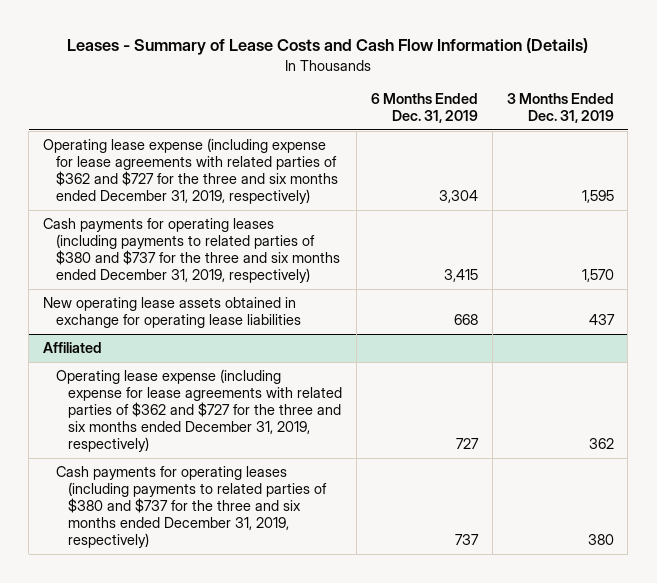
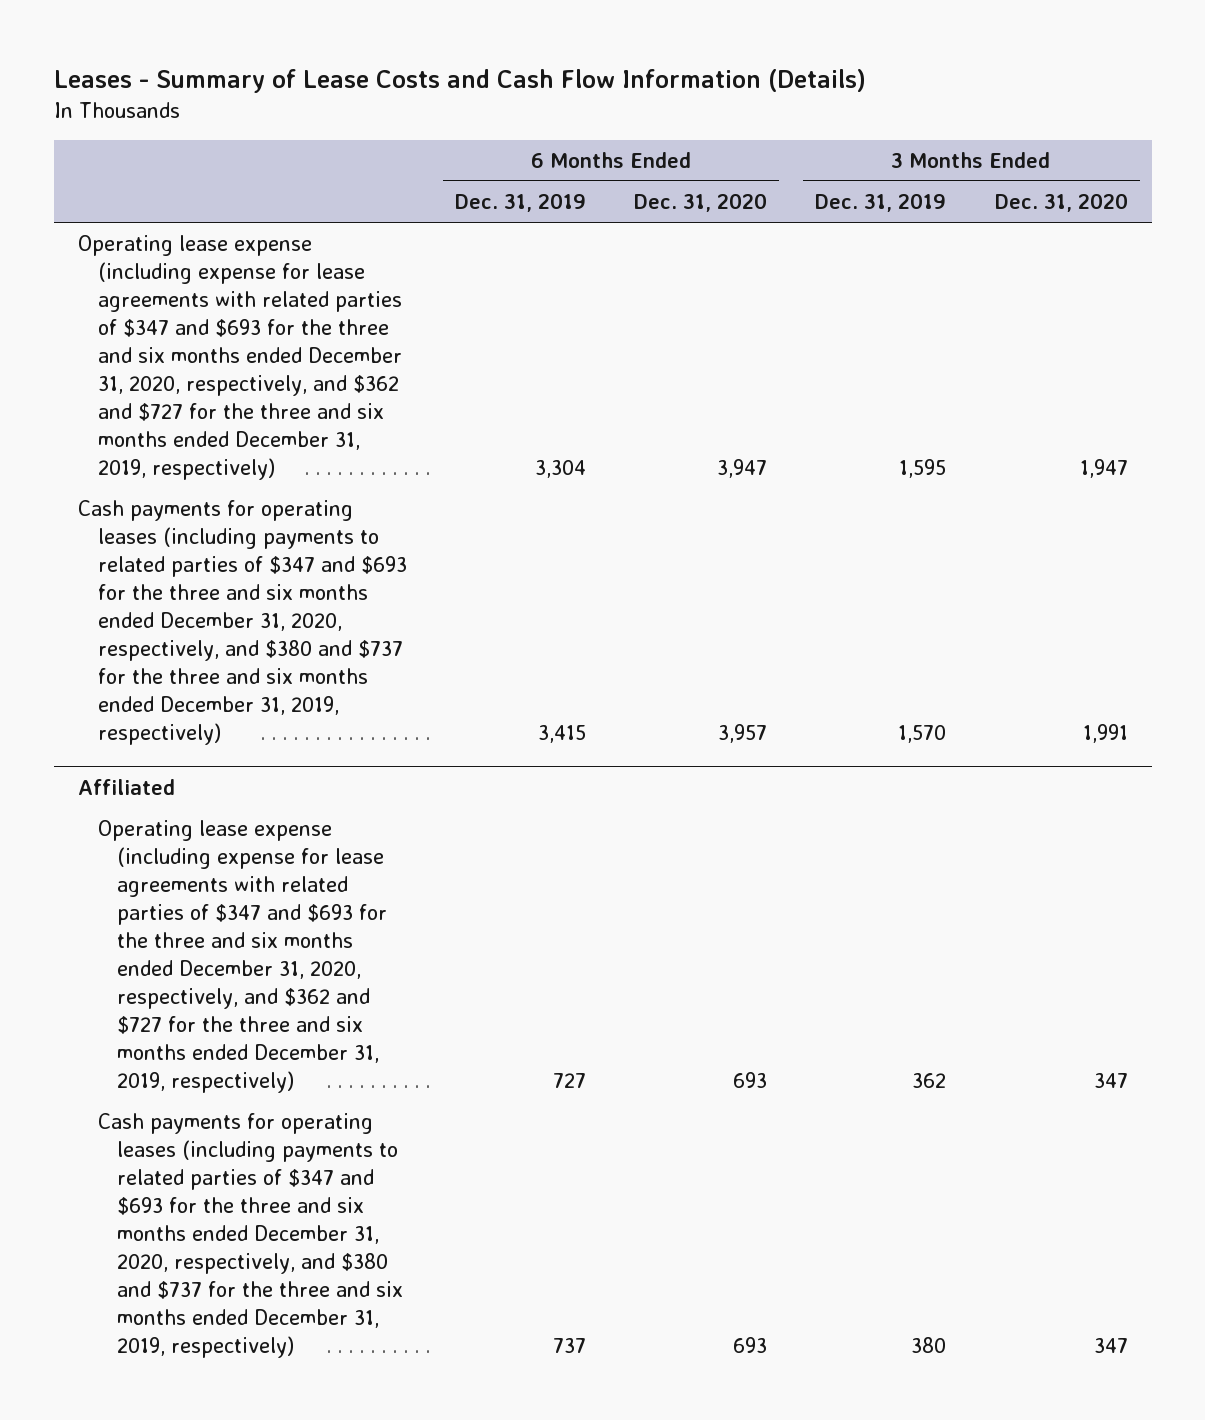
- | 6 Months Ended Dec. 31, 2019 | 3 Months Ended Dec. 31, 2019
+ | 6 Months Ended Dec. 31, 2019 | 6 Months Ended Dec. 31, 2020 | 3 Months Ended Dec. 31, 2019 | 3 Months Ended Dec. 31, 2020
- Operating lease expense (including expense for lease agreements with related parties of $362 and $727 for the three and six months ended December 31, 2019, respectively) | 3,304 | 1,595
- Cash payments for operating leases (including payments to related parties of $380 and $737 for the three and six months ended December 31, 2019, respectively) | 3,415 | 1,570
- New operating lease assets obtained in exchange for operating lease liabilities | 668 | 437
+ Operating lease expense (including expense for lease agreements with related parties of $347 and $693 for the three and six months ended December 31, 2020, respectively, and $362 and $727 for the three and six months ended December 31, 2019, respectively) | 3,304 | 3,947 | 1,595 | 1,947
+ Cash payments for operating leases (including payments to related parties of $347 and $693 for the three and six months ended December 31, 2020, respectively, and $380 and $737 for the three and six months ended December 31, 2019, respectively) | 3,415 | 3,957 | 1,570 | 1,991
@ Affiliated
- Operating lease expense (including expense for lease agreements with related parties of $362 and $727 for the three and six months ended December 31, 2019, respectively) | 727 | 362
- Cash payments for operating leases (including payments to related parties of $380 and $737 for the three and six months ended December 31, 2019, respectively) | 737 | 380
+ Operating lease expense (including expense for lease agreements with related parties of $347 and $693 for the three and six months ended December 31, 2020, respectively, and $362 and $727 for the three and six months ended December 31, 2019, respectively) | 727 | 693 | 362 | 347
+ Cash payments for operating leases (including payments to related parties of $347 and $693 for the three and six months ended December 31, 2020, respectively, and $380 and $737 for the three and six months ended December 31, 2019, respectively) | 737 | 693 | 380 | 347

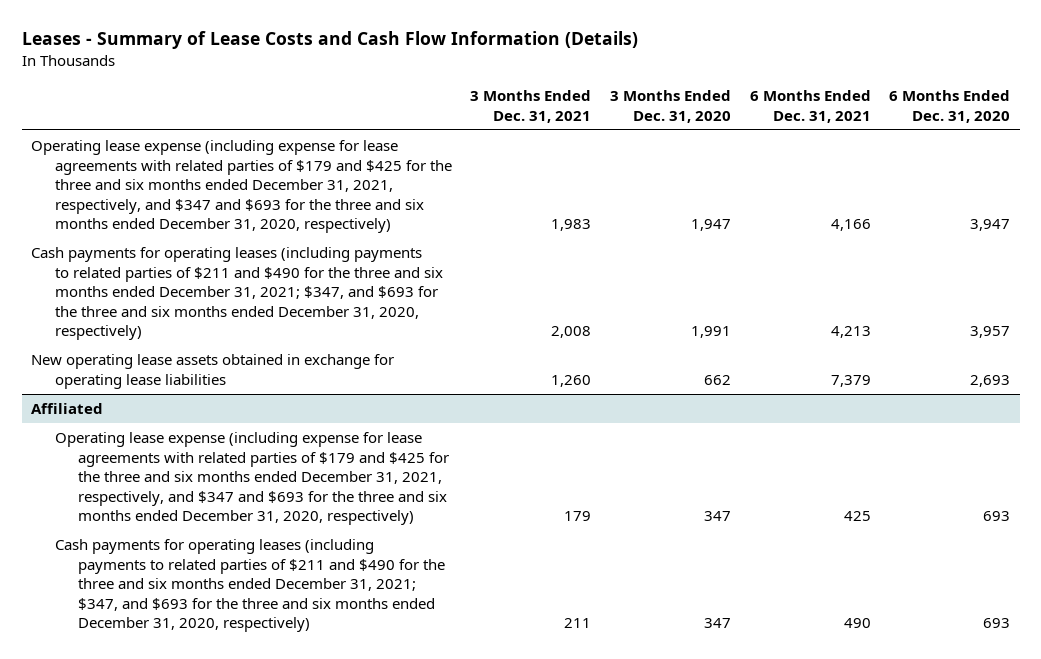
- | 6 Months Ended Dec. 31, 2019 | 6 Months Ended Dec. 31, 2020 | 3 Months Ended Dec. 31, 2019 | 3 Months Ended Dec. 31, 2020
+ | 3 Months Ended Dec. 31, 2021 | 3 Months Ended Dec. 31, 2020 | 6 Months Ended Dec. 31, 2021 | 6 Months Ended Dec. 31, 2020
- Operating lease expense (including expense for lease agreements with related parties of $347 and $693 for the three and six months ended December 31, 2020, respectively, and $362 and $727 for the three and six months ended December 31, 2019, respectively) | 3,304 | 3,947 | 1,595 | 1,947
- Cash payments for operating leases (including payments to related parties of $347 and $693 for the three and six months ended December 31, 2020, respectively, and $380 and $737 for the three and six months ended December 31, 2019, respectively) | 3,415 | 3,957 | 1,570 | 1,991
+ Operating lease expense (including expense for lease agreements with related parties of $179 and $425 for the three and six months ended December 31, 2021, respectively, and $347 and $693 for the three and six months ended December 31, 2020, respectively) | 1,983 | 1,947 | 4,166 | 3,947
+ Cash payments for operating leases (including payments to related parties of $211 and $490 for the three and six months ended December 31, 2021; $347, and $693 for the three and six months ended December 31, 2020, respectively) | 2,008 | 1,991 | 4,213 | 3,957
+ New operating lease assets obtained in exchange for operating lease liabilities | 1,260 | 662 | 7,379 | 2,693
@ Affiliated
- Operating lease expense (including expense for lease agreements with related parties of $347 and $693 for the three and six months ended December 31, 2020, respectively, and $362 and $727 for the three and six months ended December 31, 2019, respectively) | 727 | 693 | 362 | 347
- Cash payments for operating leases (including payments to related parties of $347 and $693 for the three and six months ended December 31, 2020, respectively, and $380 and $737 for the three and six months ended December 31, 2019, respectively) | 737 | 693 | 380 | 347
+ Operating lease expense (including expense for lease agreements with related parties of $179 and $425 for the three and six months ended December 31, 2021, respectively, and $347 and $693 for the three and six months ended December 31, 2020, respectively) | 179 | 347 | 425 | 693
+ Cash payments for operating leases (including payments to related parties of $211 and $490 for the three and six months ended December 31, 2021; $347, and $693 for the three and six months ended December 31, 2020, respectively) | 211 | 347 | 490 | 693

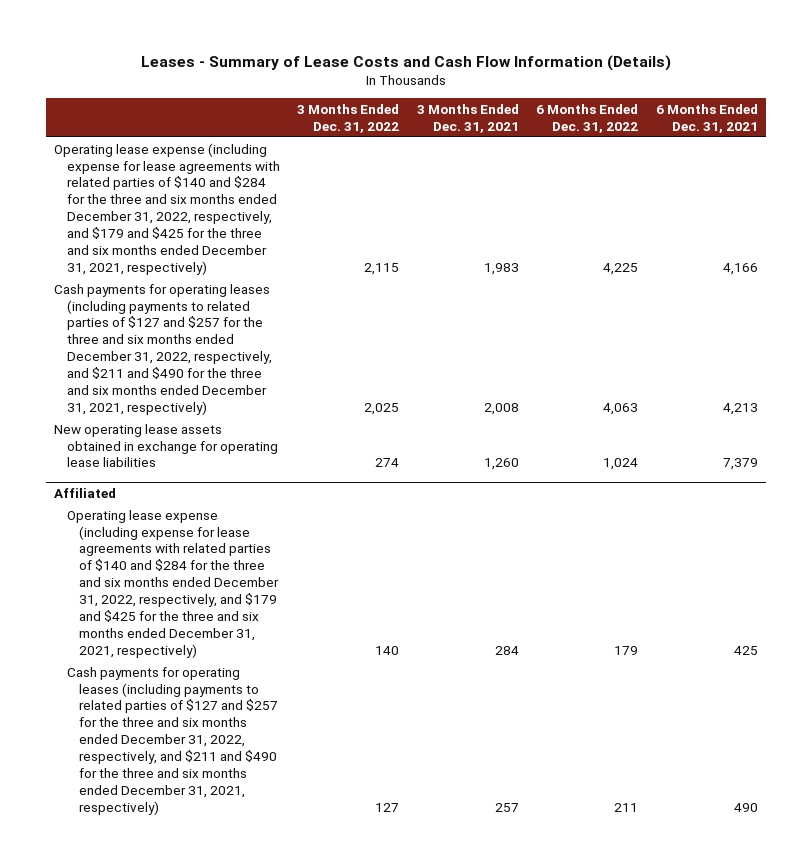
- | 3 Months Ended Dec. 31, 2021 | 3 Months Ended Dec. 31, 2020 | 6 Months Ended Dec. 31, 2021 | 6 Months Ended Dec. 31, 2020
+ | 3 Months Ended Dec. 31, 2022 | 3 Months Ended Dec. 31, 2021 | 6 Months Ended Dec. 31, 2022 | 6 Months Ended Dec. 31, 2021
- Operating lease expense (including expense for lease agreements with related parties of $179 and $425 for the three and six months ended December 31, 2021, respectively, and $347 and $693 for the three and six months ended December 31, 2020, respectively) | 1,983 | 1,947 | 4,166 | 3,947
- Cash payments for operating leases (including payments to related parties of $211 and $490 for the three and six months ended December 31, 2021; $347, and $693 for the three and six months ended December 31, 2020, respectively) | 2,008 | 1,991 | 4,213 | 3,957
+ Operating lease expense (including expense for lease agreements with related parties of $140 and $284 for the three and six months ended December 31, 2022, respectively, and $179 and $425 for the three and six months ended December 31, 2021, respectively) | 2,115 | 1,983 | 4,225 | 4,166
+ Cash payments for operating leases (including payments to related parties of $127 and $257 for the three and six months ended December 31, 2022, respectively, and $211 and $490 for the three and six months ended December 31, 2021, respectively) | 2,025 | 2,008 | 4,063 | 4,213
@ Affiliated
- Operating lease expense (including expense for lease agreements with related parties of $179 and $425 for the three and six months ended December 31, 2021, respectively, and $347 and $693 for the three and six months ended December 31, 2020, respectively) | 179 | 347 | 425 | 693
- Cash payments for operating leases (including payments to related parties of $211 and $490 for the three and six months ended December 31, 2021; $347, and $693 for the three and six months ended December 31, 2020, respectively) | 211 | 347 | 490 | 693
+ Operating lease expense (including expense for lease agreements with related parties of $140 and $284 for the three and six months ended December 31, 2022, respectively, and $179 and $425 for the three and six months ended December 31, 2021, respectively) | 140 | 284 | 179 | 425
+ Cash payments for operating leases (including payments to related parties of $127 and $257 for the three and six months ended December 31, 2022, respectively, and $211 and $490 for the three and six months ended December 31, 2021, respectively) | 127 | 257 | 211 | 490

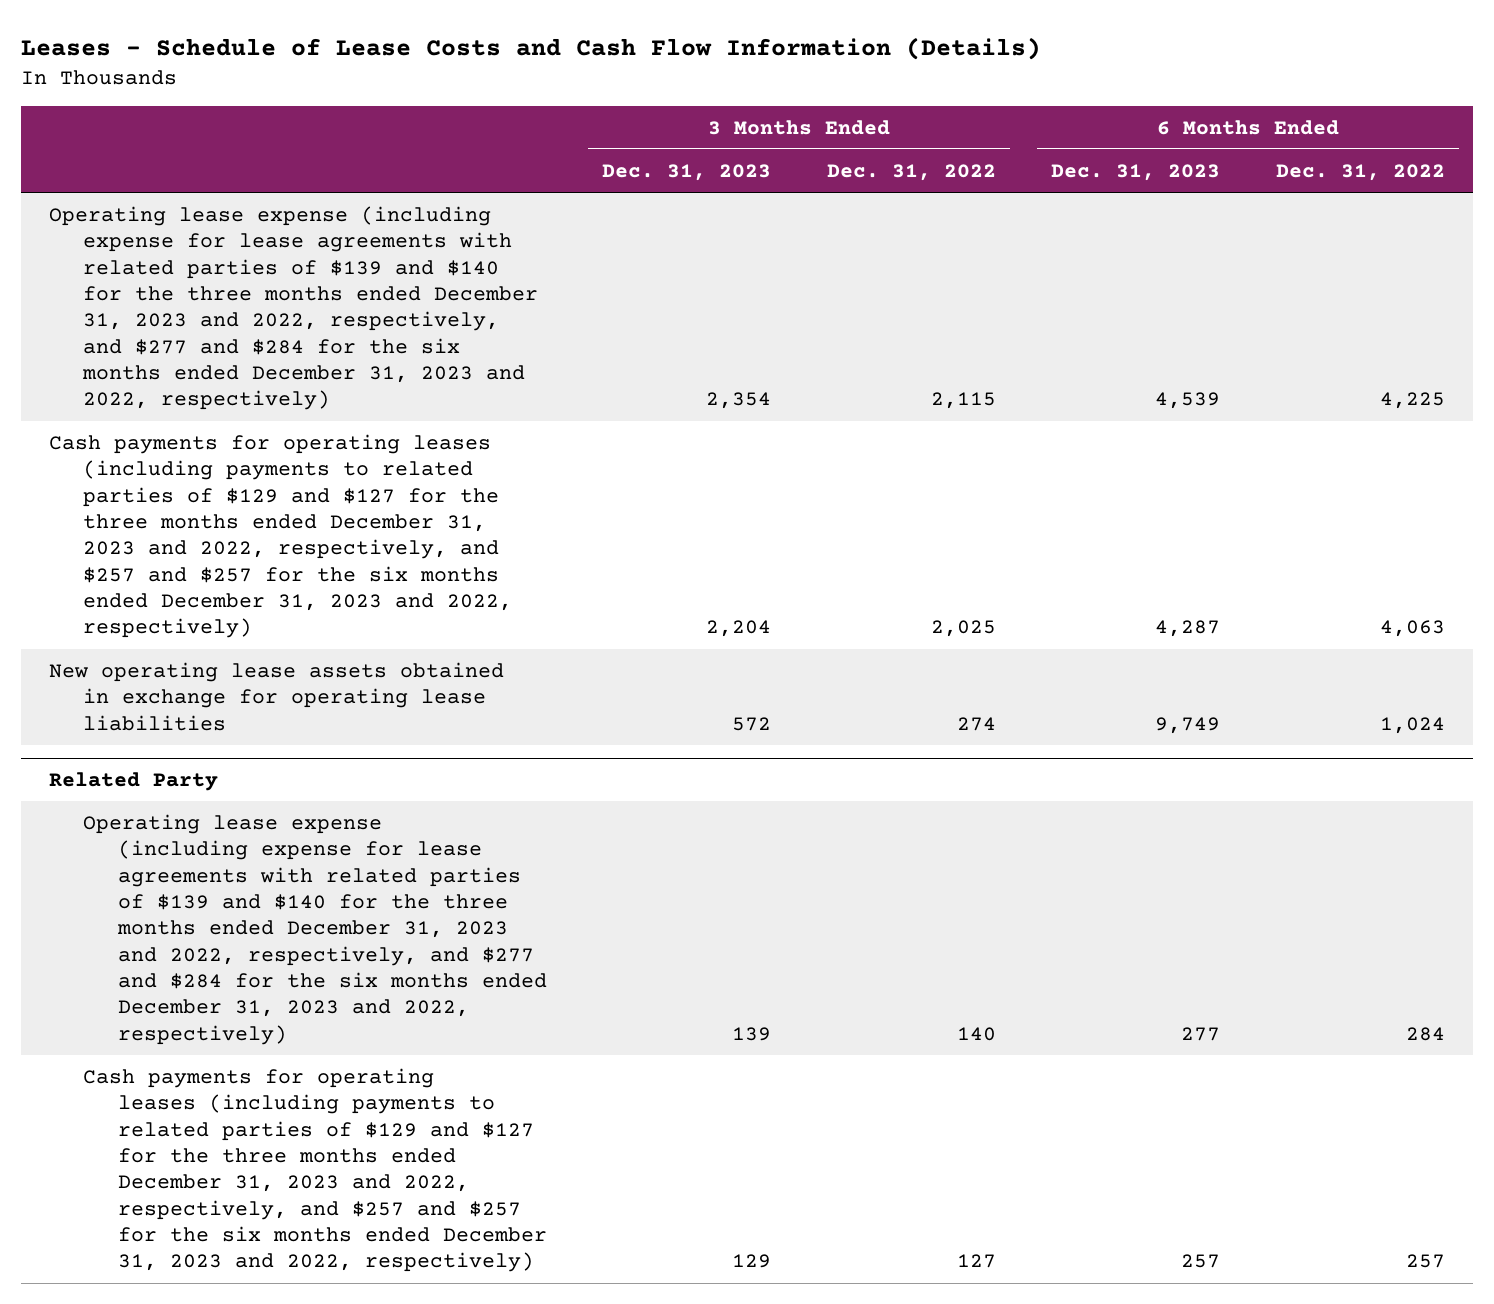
- Leases - Summary of Lease Costs and Cash Flow Information (Details)
+ Leases - Schedule of Lease Costs and Cash Flow Information (Details)
- | 3 Months Ended Dec. 31, 2022 | 3 Months Ended Dec. 31, 2021 | 6 Months Ended Dec. 31, 2022 | 6 Months Ended Dec. 31, 2021
+ | 3 Months Ended Dec. 31, 2023 | 3 Months Ended Dec. 31, 2022 | 6 Months Ended Dec. 31, 2023 | 6 Months Ended Dec. 31, 2022
- Operating lease expense (including expense for lease agreements with related parties of $140 and $284 for the three and six months ended December 31, 2022, respectively, and $179 and $425 for the three and six months ended December 31, 2021, respectively) | 2,115 | 1,983 | 4,225 | 4,166
- Cash payments for operating leases (including payments to related parties of $127 and $257 for the three and six months ended December 31, 2022, respectively, and $211 and $490 for the three and six months ended December 31, 2021, respectively) | 2,025 | 2,008 | 4,063 | 4,213
+ Operating lease expense (including expense for lease agreements with related parties of $139 and $140 for the three months ended December 31, 2023 and 2022, respectively, and $277 and $284 for the six months ended December 31, 2023 and 2022, respectively) | 2,354 | 2,115 | 4,539 | 4,225
+ Cash payments for operating leases (including payments to related parties of $129 and $127 for the three months ended December 31, 2023 and 2022, respectively, and $257 and $257 for the six months ended December 31, 2023 and 2022, respectively) | 2,204 | 2,025 | 4,287 | 4,063
- Affiliated
- Operating lease expense (including expense for lease agreements with related parties of $140 and $284 for the three and six months ended December 31, 2022, respectively, and $179 and $425 for the three and six months ended December 31, 2021, respectively) | 140 | 284 | 179 | 425
- Cash payments for operating leases (including payments to related parties of $127 and $257 for the three and six months ended December 31, 2022, respectively, and $211 and $490 for the three and six months ended December 31, 2021, respectively) | 127 | 257 | 211 | 490
+ Related Party
+ Operating lease expense (including expense for lease agreements with related parties of $139 and $140 for the three months ended December 31, 2023 and 2022, respectively, and $277 and $284 for the six months ended December 31, 2023 and 2022, respectively) | 139 | 140 | 277 | 284
+ Cash payments for operating leases (including payments to related parties of $129 and $127 for the three months ended December 31, 2023 and 2022, respectively, and $257 and $257 for the six months ended December 31, 2023 and 2022, respectively) | 129 | 127 | 257 | 257

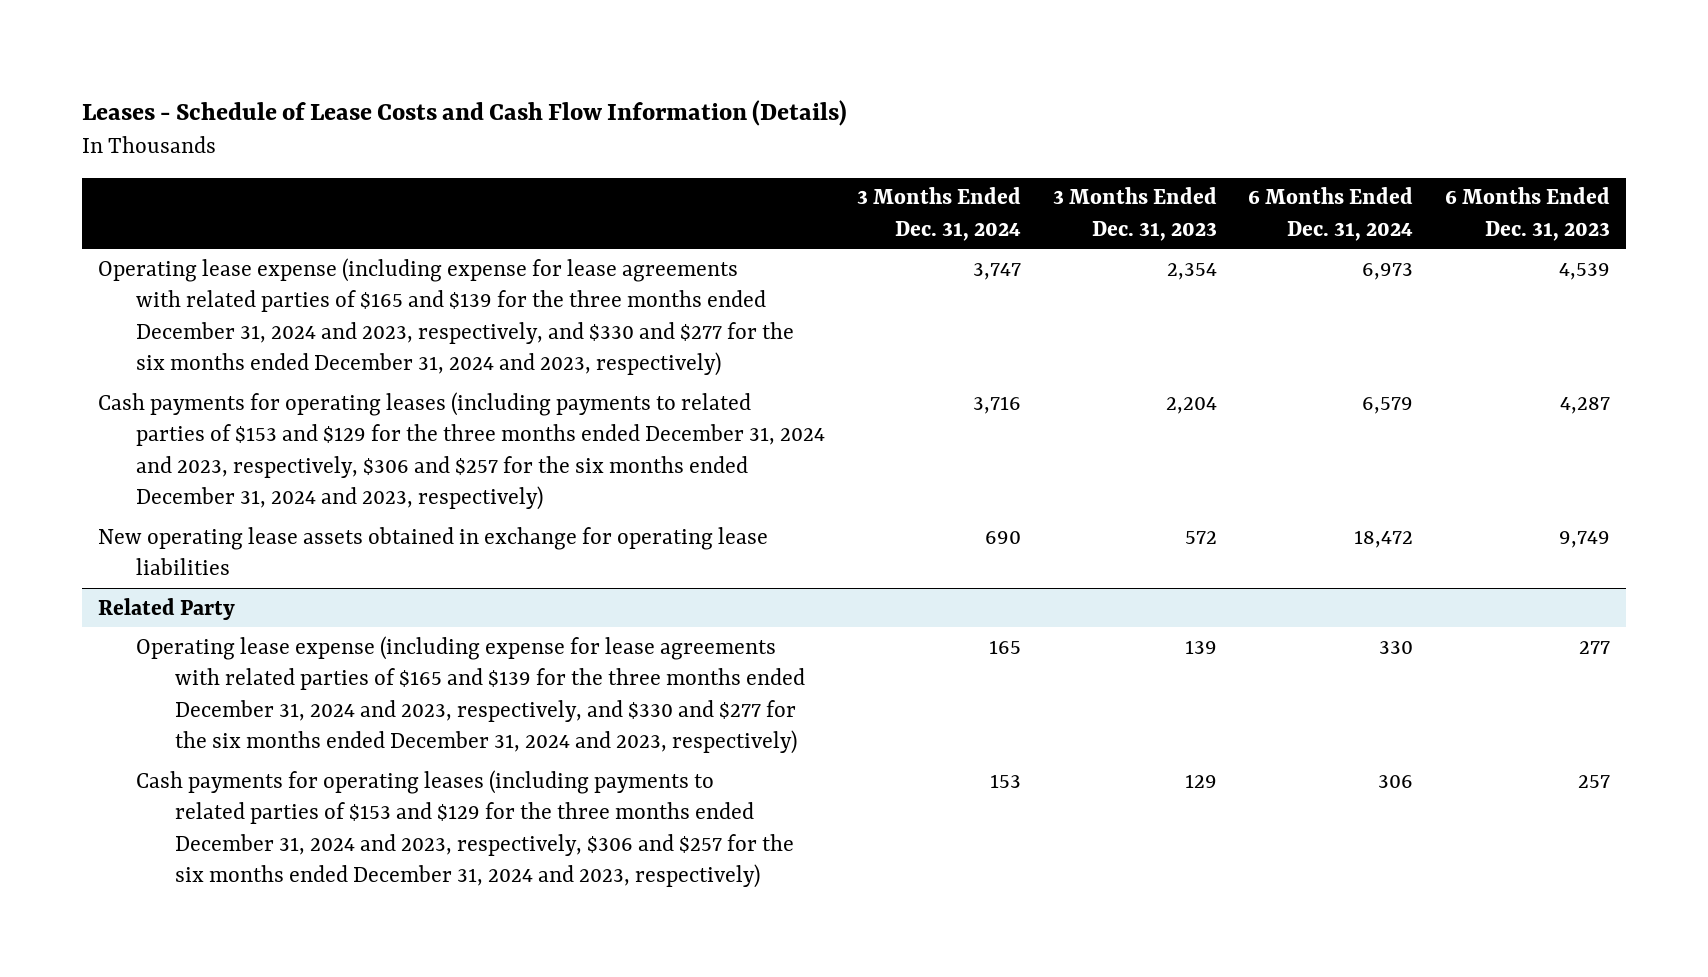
- | 3 Months Ended Dec. 31, 2023 | 3 Months Ended Dec. 31, 2022 | 6 Months Ended Dec. 31, 2023 | 6 Months Ended Dec. 31, 2022
+ | 3 Months Ended Dec. 31, 2024 | 3 Months Ended Dec. 31, 2023 | 6 Months Ended Dec. 31, 2024 | 6 Months Ended Dec. 31, 2023
- Operating lease expense (including expense for lease agreements with related parties of $139 and $140 for the three months ended December 31, 2023 and 2022, respectively, and $277 and $284 for the six months ended December 31, 2023 and 2022, respectively) | 2,354 | 2,115 | 4,539 | 4,225
- Cash payments for operating leases (including payments to related parties of $129 and $127 for the three months ended December 31, 2023 and 2022, respectively, and $257 and $257 for the six months ended December 31, 2023 and 2022, respectively) | 2,204 | 2,025 | 4,287 | 4,063
+ Operating lease expense (including expense for lease agreements with related parties of $165 and $139 for the three months ended December 31, 2024 and 2023, respectively, and $330 and $277 for the six months ended December 31, 2024 and 2023, respectively) | 3,747 | 2,354 | 6,973 | 4,539
+ Cash payments for operating leases (including payments to related parties of $153 and $129 for the three months ended December 31, 2024 and 2023, respectively, $306 and $257 for the six months ended December 31, 2024 and 2023, respectively) | 3,716 | 2,204 | 6,579 | 4,287
@ Related Party
- Operating lease expense (including expense for lease agreements with related parties of $139 and $140 for the three months ended December 31, 2023 and 2022, respectively, and $277 and $284 for the six months ended December 31, 2023 and 2022, respectively) | 139 | 140 | 277 | 284
- Cash payments for operating leases (including payments to related parties of $129 and $127 for the three months ended December 31, 2023 and 2022, respectively, and $257 and $257 for the six months ended December 31, 2023 and 2022, respectively) | 129 | 127 | 257 | 257
+ Operating lease expense (including expense for lease agreements with related parties of $165 and $139 for the three months ended December 31, 2024 and 2023, respectively, and $330 and $277 for the six months ended December 31, 2024 and 2023, respectively) | 165 | 139 | 330 | 277
+ Cash payments for operating leases (including payments to related parties of $153 and $129 for the three months ended December 31, 2024 and 2023, respectively, $306 and $257 for the six months ended December 31, 2024 and 2023, respectively) | 153 | 129 | 306 | 257

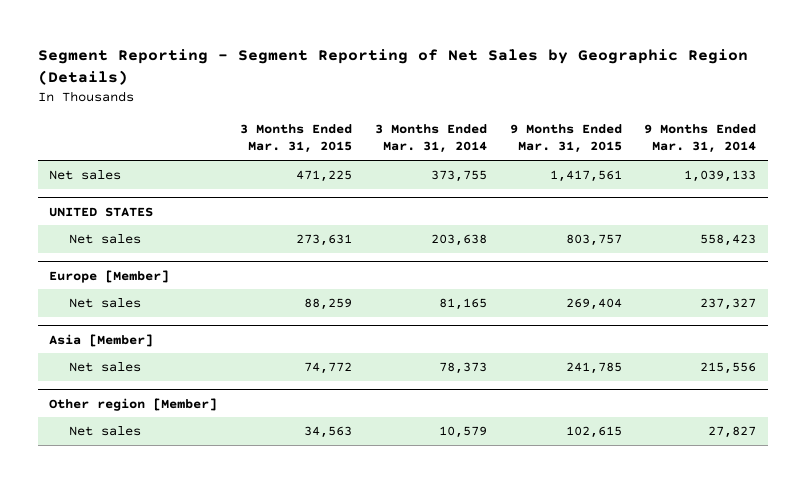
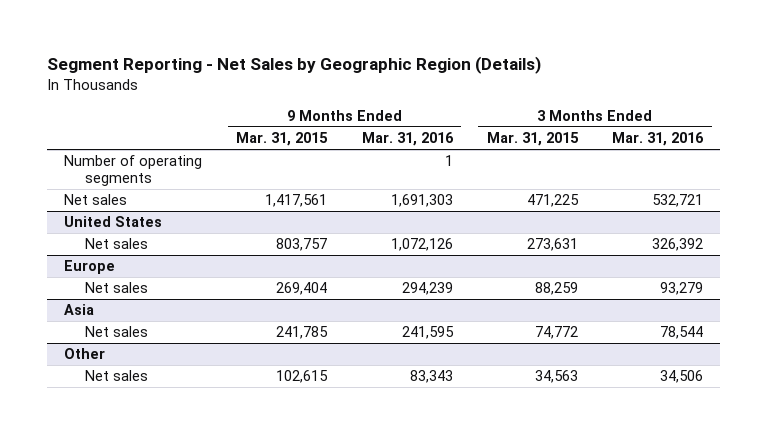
- Segment Reporting - Segment Reporting of Net Sales by Geographic Region (Details)
+ Segment Reporting - Net Sales by Geographic Region (Details)
- | 3 Months Ended Mar. 31, 2015 | 3 Months Ended Mar. 31, 2014 | 9 Months Ended Mar. 31, 2015 | 9 Months Ended Mar. 31, 2014
+ | 9 Months Ended Mar. 31, 2015 | 9 Months Ended Mar. 31, 2016 | 3 Months Ended Mar. 31, 2015 | 3 Months Ended Mar. 31, 2016
+ Number of operating segments | | 1 | |
- UNITED STATES
+ United States
- Europe [Member]
+ Europe
- Asia [Member]
+ Asia
- Other region [Member]
+ Other

